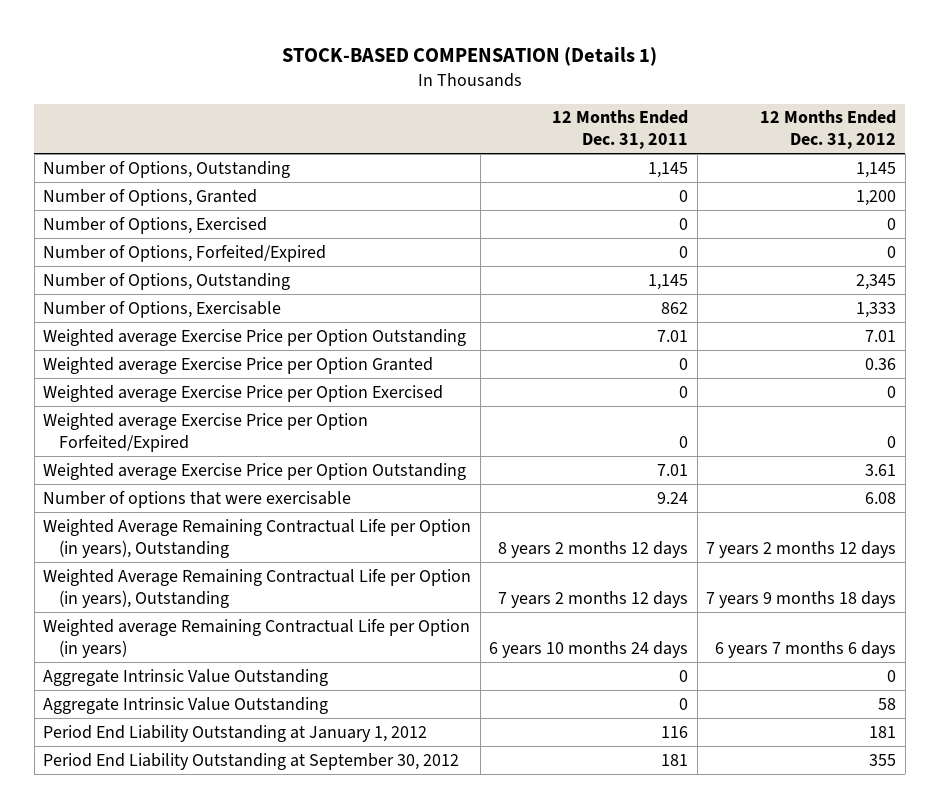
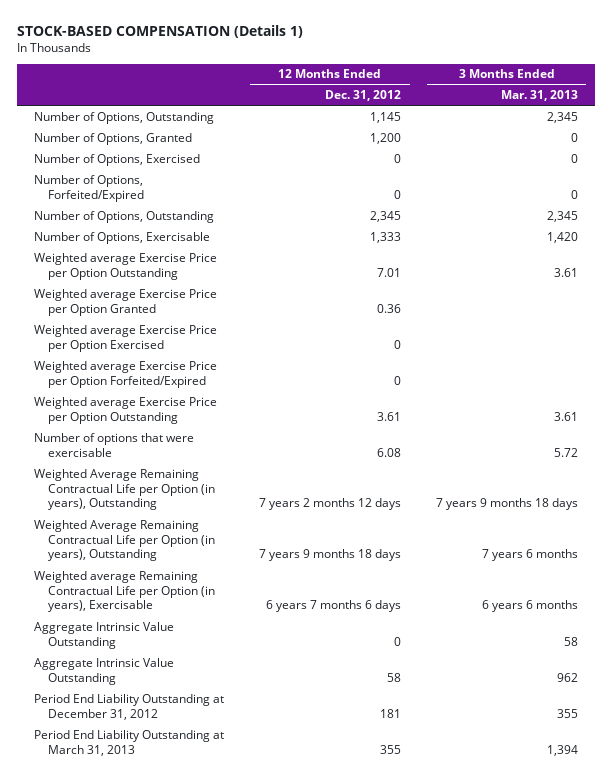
- | 12 Months Ended Dec. 31, 2011 | 12 Months Ended Dec. 31, 2012
+ | 12 Months Ended Dec. 31, 2012 | 3 Months Ended Mar. 31, 2013
- Weighted average Remaining Contractual Life per Option (in years) | 6 years 10 months 24 days | 6 years 7 months 6 days
+ Weighted average Remaining Contractual Life per Option (in years), Exercisable | 6 years 7 months 6 days | 6 years 6 months
- Period End Liability Outstanding at January 1, 2012 | 116 | 181
- Period End Liability Outstanding at September 30, 2012 | 181 | 355
+ Period End Liability Outstanding at December 31, 2012 | 181 | 355
+ Period End Liability Outstanding at March 31, 2013 | 355 | 1,394

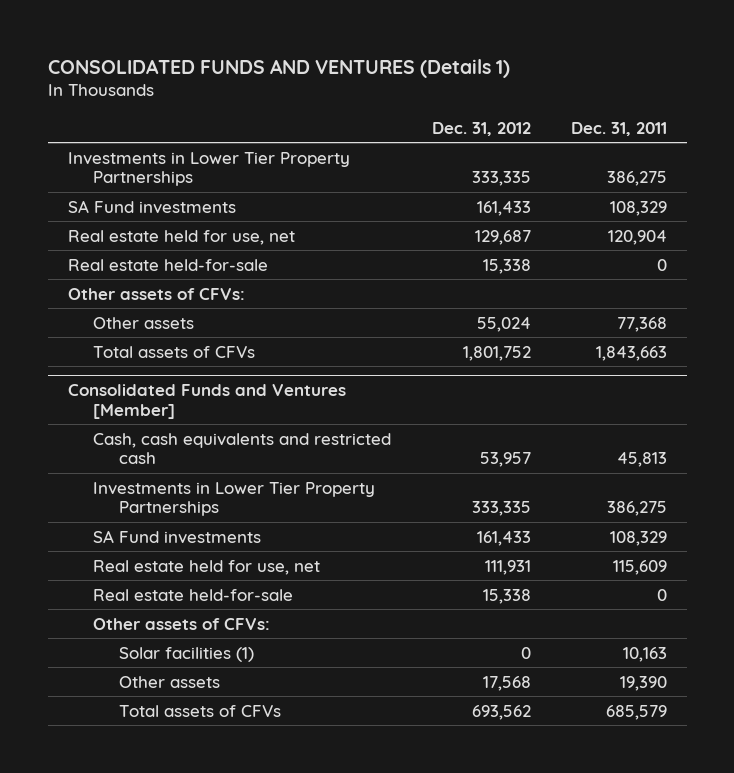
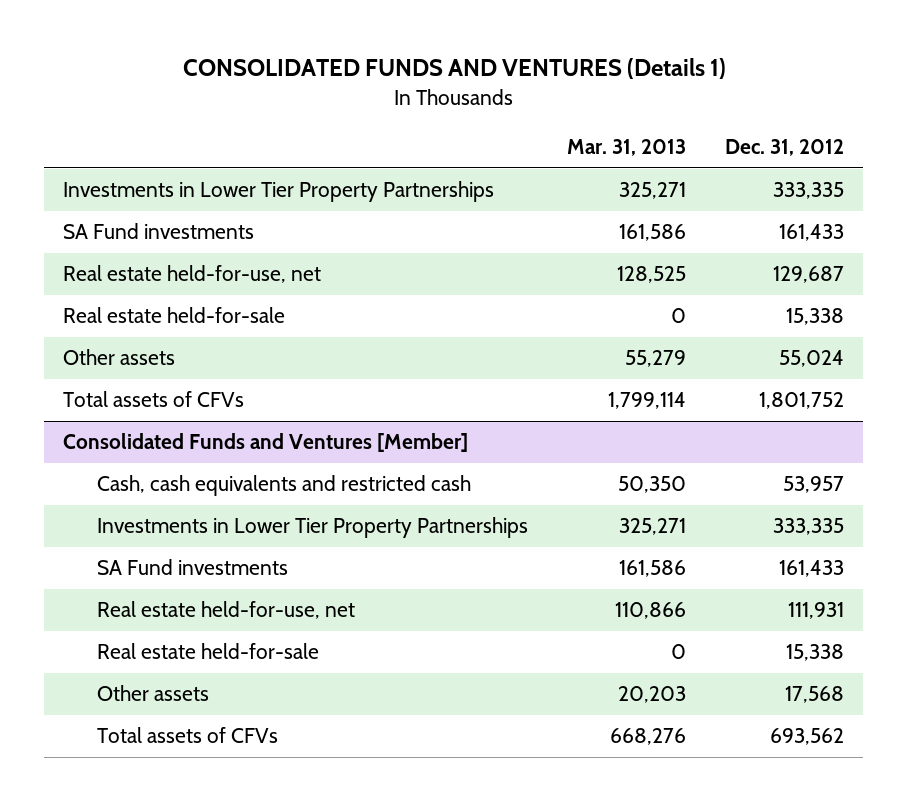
- | Dec. 31, 2012 | Dec. 31, 2011
+ | Mar. 31, 2013 | Dec. 31, 2012
- Real estate held for use, net | 129,687 | 120,904
+ Real estate held-for-use, net | 128,525 | 129,687
- Other assets of CFVs:
@ Consolidated Funds and Ventures [Member]
- Real estate held for use, net | 111,931 | 115,609
+ Real estate held-for-use, net | 110,866 | 111,931
- Other assets of CFVs:
- Solar facilities (1) | 0 | 10,163

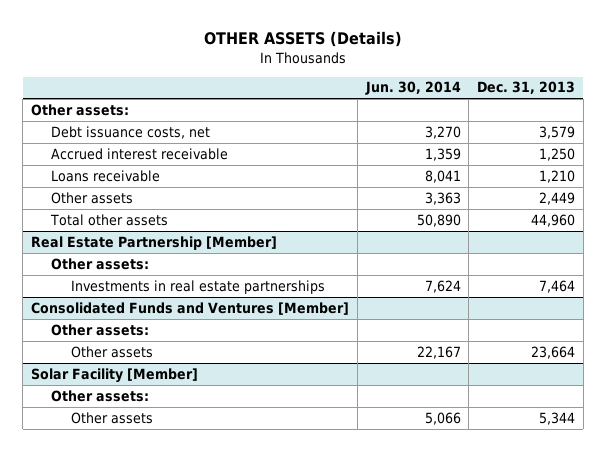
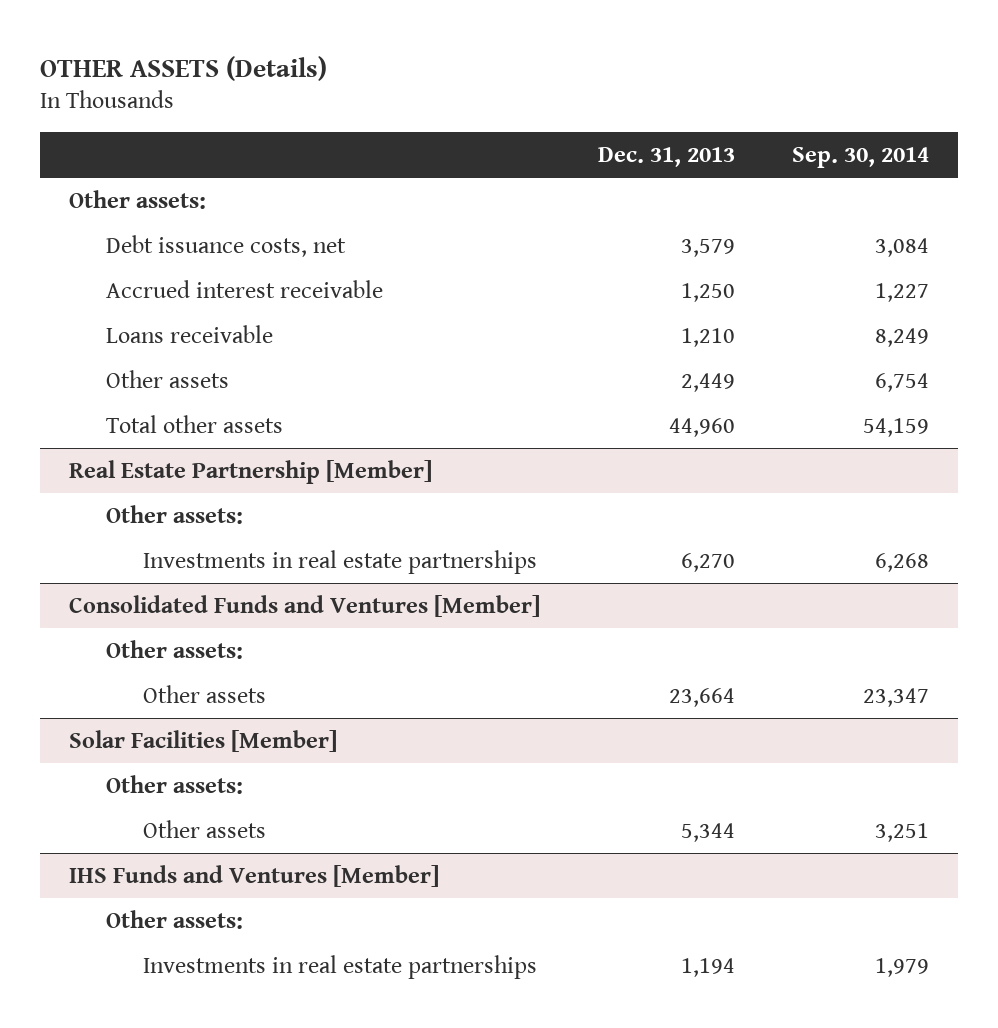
- | Jun. 30, 2014 | Dec. 31, 2013
+ | Dec. 31, 2013 | Sep. 30, 2014
@ Real Estate Partnership [Member]
- Investments in real estate partnerships | 7,624 | 7,464
+ Investments in real estate partnerships | 6,270 | 6,268
- Solar Facility [Member]
+ Solar Facilities [Member]
+ IHS Funds and Ventures [Member]
+ Other assets:
+ Investments in real estate partnerships | 1,194 | 1,979

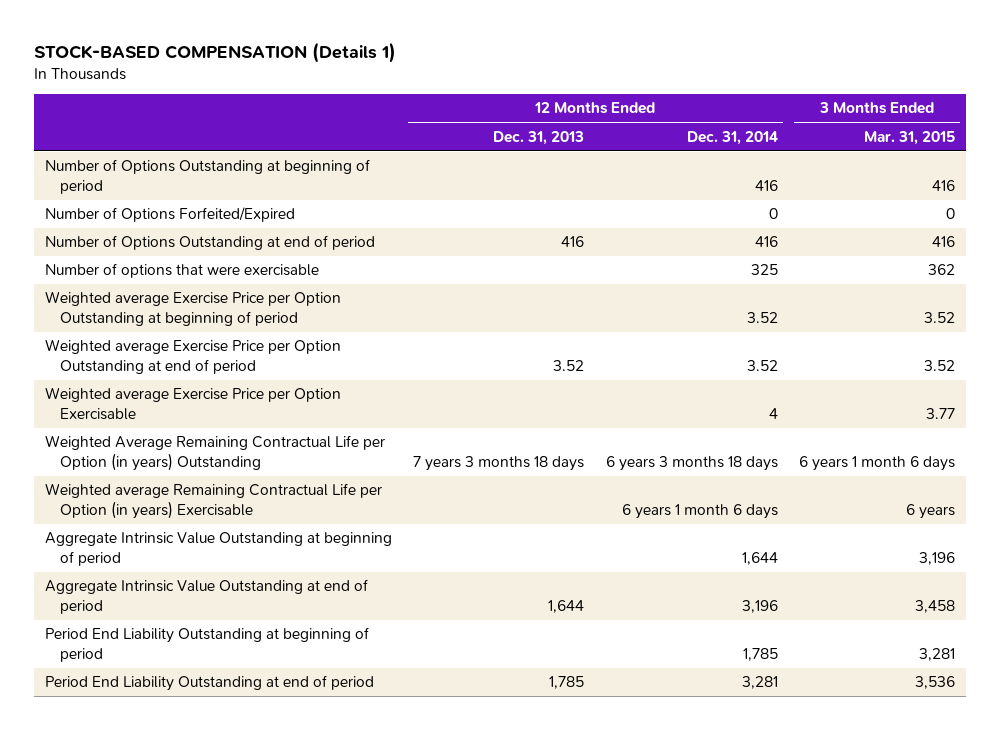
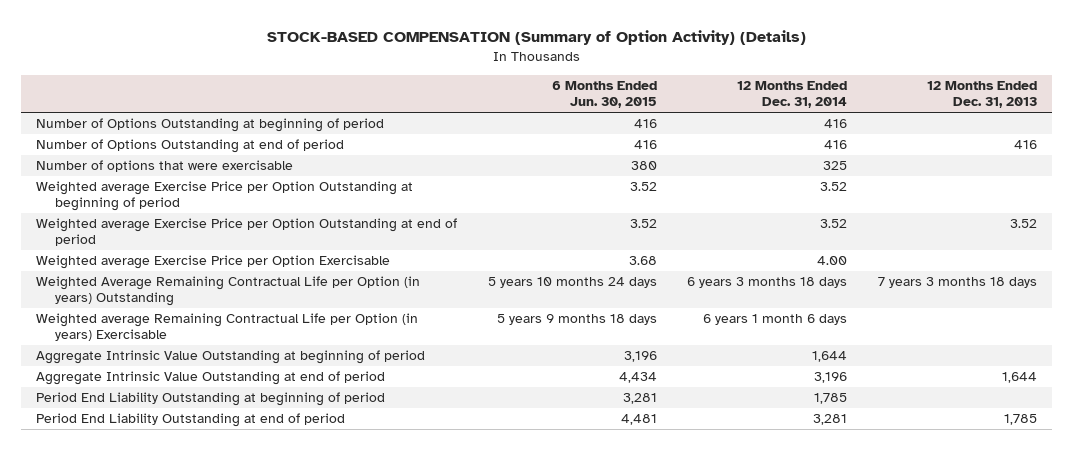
- STOCK-BASED COMPENSATION (Details 1)
+ STOCK-BASED COMPENSATION (Summary of Option Activity) (Details)
- | 12 Months Ended Dec. 31, 2013 | 12 Months Ended Dec. 31, 2014 | 3 Months Ended Mar. 31, 2015
+ | 6 Months Ended Jun. 30, 2015 | 12 Months Ended Dec. 31, 2014 | 12 Months Ended Dec. 31, 2013
- Number of Options Forfeited/Expired | | 0 | 0
- Weighted average Exercise Price per Option Exercisable | | 4 | 3.77
+ Weighted average Exercise Price per Option Exercisable | 3.68 | 4.00 |

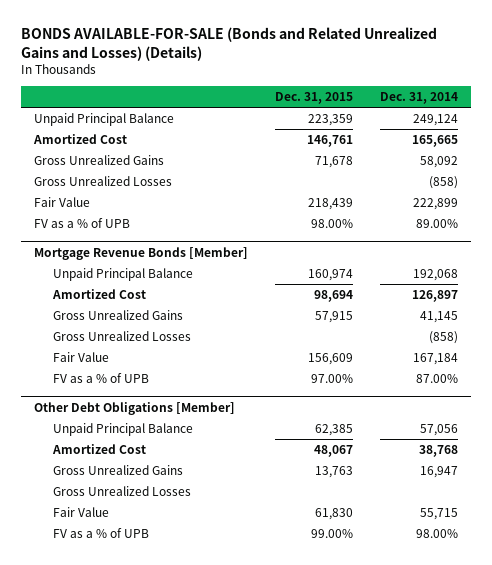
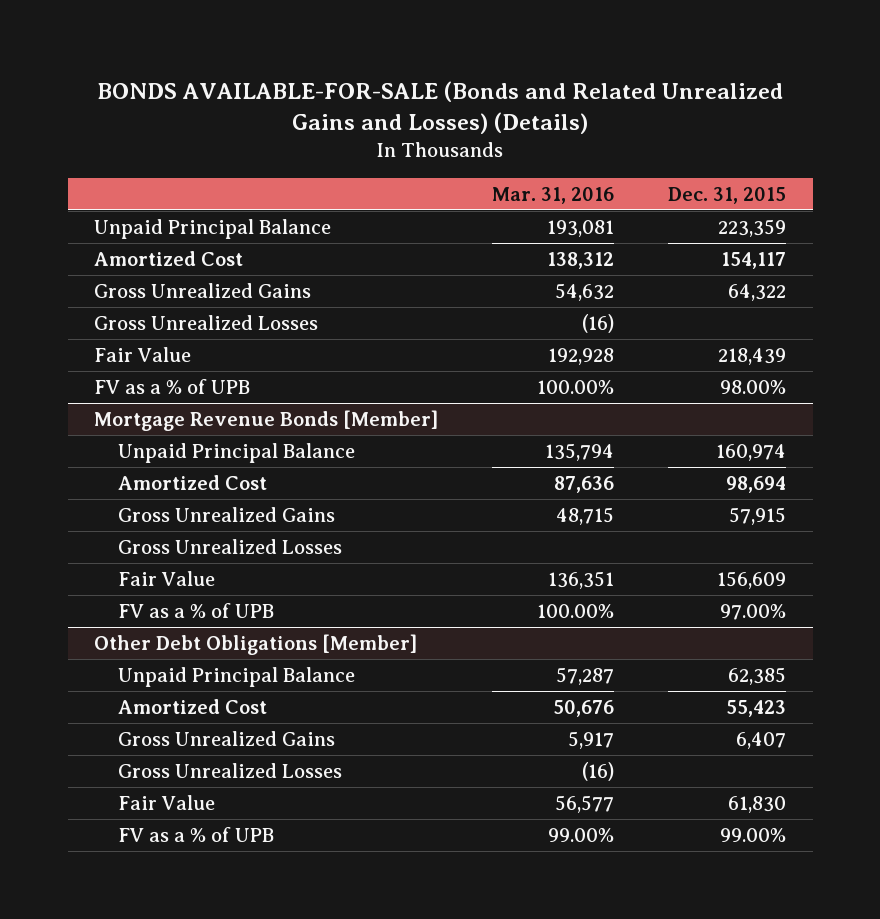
- | Dec. 31, 2015 | Dec. 31, 2014
+ | Mar. 31, 2016 | Dec. 31, 2015
- Amortized Cost | 146,761 | 165,665
- Gross Unrealized Gains | 71,678 | 58,092
+ Amortized Cost | 138,312 | 154,117
+ Gross Unrealized Gains | 54,632 | 64,322
@ Other Debt Obligations [Member]
- Amortized Cost | 48,067 | 38,768
- Gross Unrealized Gains | 13,763 | 16,947
+ Amortized Cost | 50,676 | 55,423
+ Gross Unrealized Gains | 5,917 | 6,407

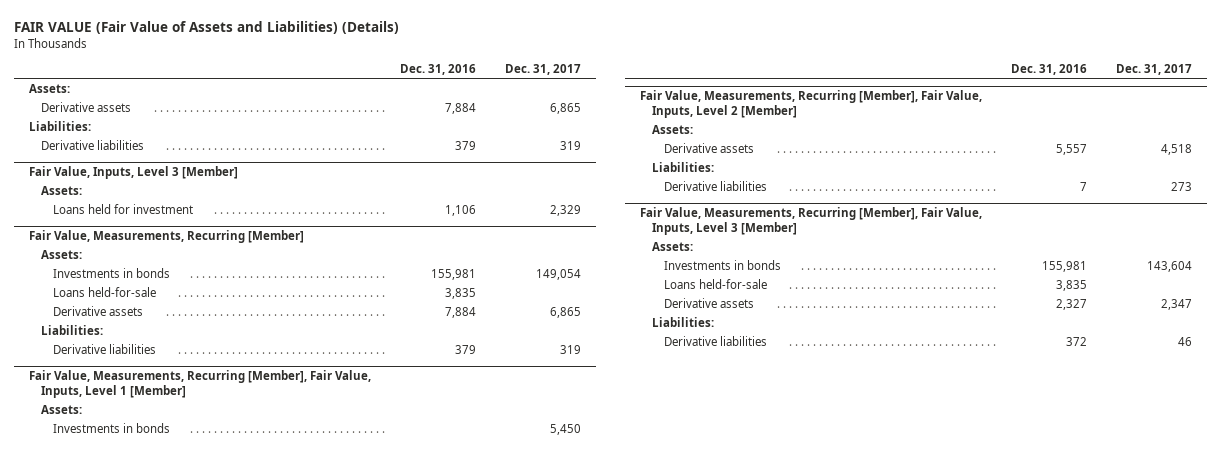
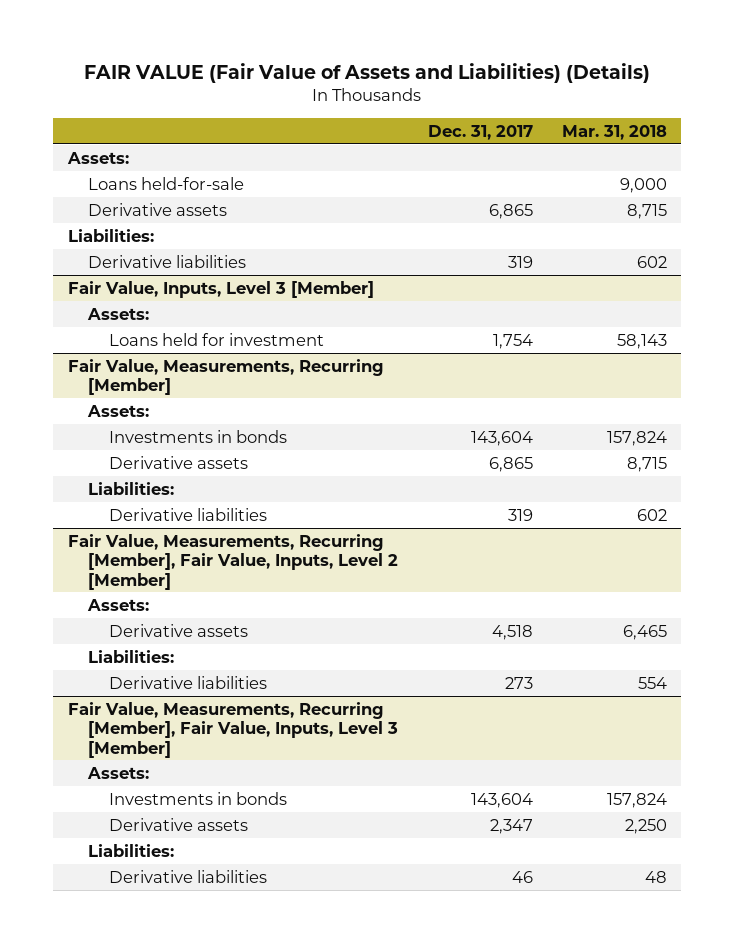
- | Dec. 31, 2016 | Dec. 31, 2017
+ | Dec. 31, 2017 | Mar. 31, 2018
+ Loans held-for-sale | | 9,000
@ Fair Value, Inputs, Level 3 [Member]
- Loans held for investment | 1,106 | 2,329
+ Loans held for investment | 1,754 | 58,143
@ Fair Value, Measurements, Recurring [Member]
- Investments in bonds | 155,981 | 149,054
- Loans held-for-sale | 3,835 |
+ Investments in bonds | 143,604 | 157,824
- Fair Value, Measurements, Recurring [Member], Fair Value, Inputs, Level 1 [Member]
- Assets:
- Investments in bonds | | 5,450
@ Fair Value, Measurements, Recurring [Member], Fair Value, Inputs, Level 3 [Member]
- Loans held-for-sale | 3,835 |

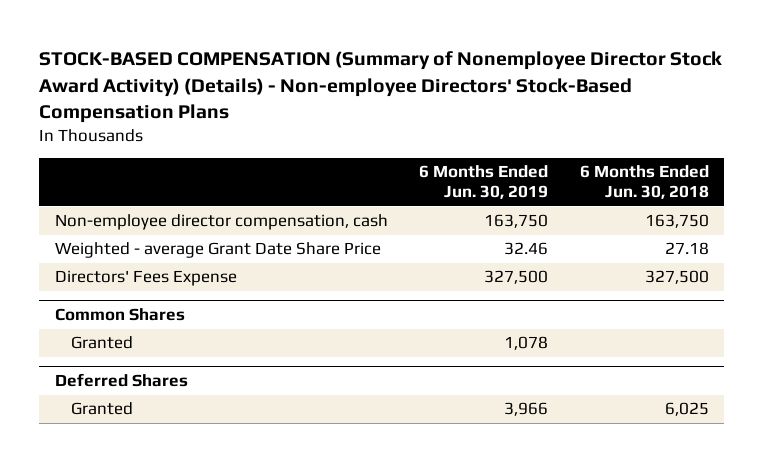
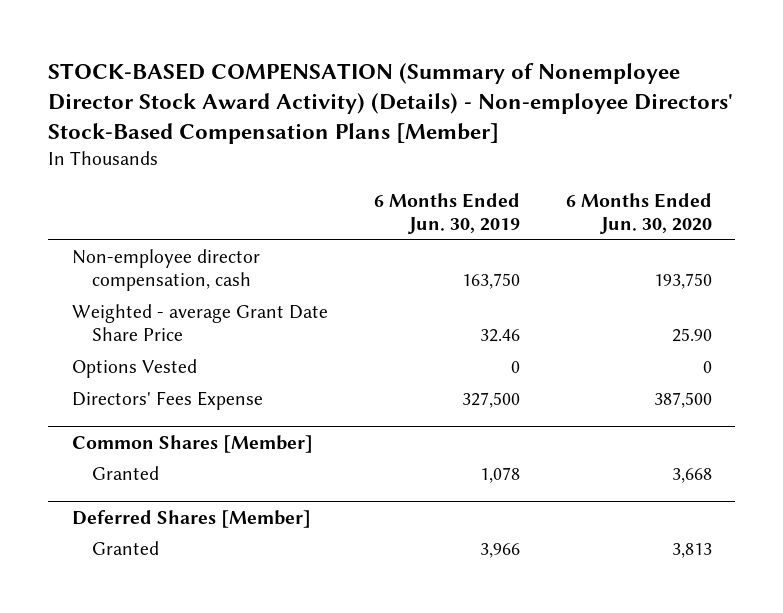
- STOCK-BASED COMPENSATION (Summary of Nonemployee Director Stock Award Activity) (Details) - Non-employee Directors' Stock-Based Compensation Plans
+ STOCK-BASED COMPENSATION (Summary of Nonemployee Director Stock Award Activity) (Details) - Non-employee Directors' Stock-Based Compensation Plans [Member]
- | 6 Months Ended Jun. 30, 2019 | 6 Months Ended Jun. 30, 2018
+ | 6 Months Ended Jun. 30, 2019 | 6 Months Ended Jun. 30, 2020
+ Options Vested | 0 | 0
- Common Shares
+ Common Shares [Member]
- Deferred Shares
+ Deferred Shares [Member]

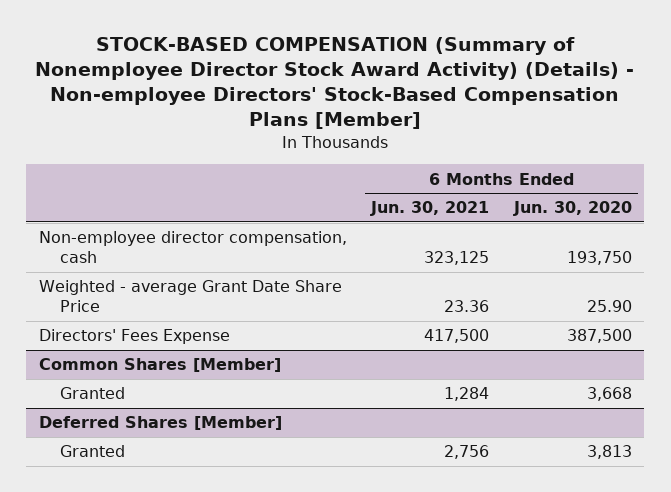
- | 6 Months Ended Jun. 30, 2019 | 6 Months Ended Jun. 30, 2020
+ | 6 Months Ended Jun. 30, 2021 | 6 Months Ended Jun. 30, 2020
- Options Vested | 0 | 0

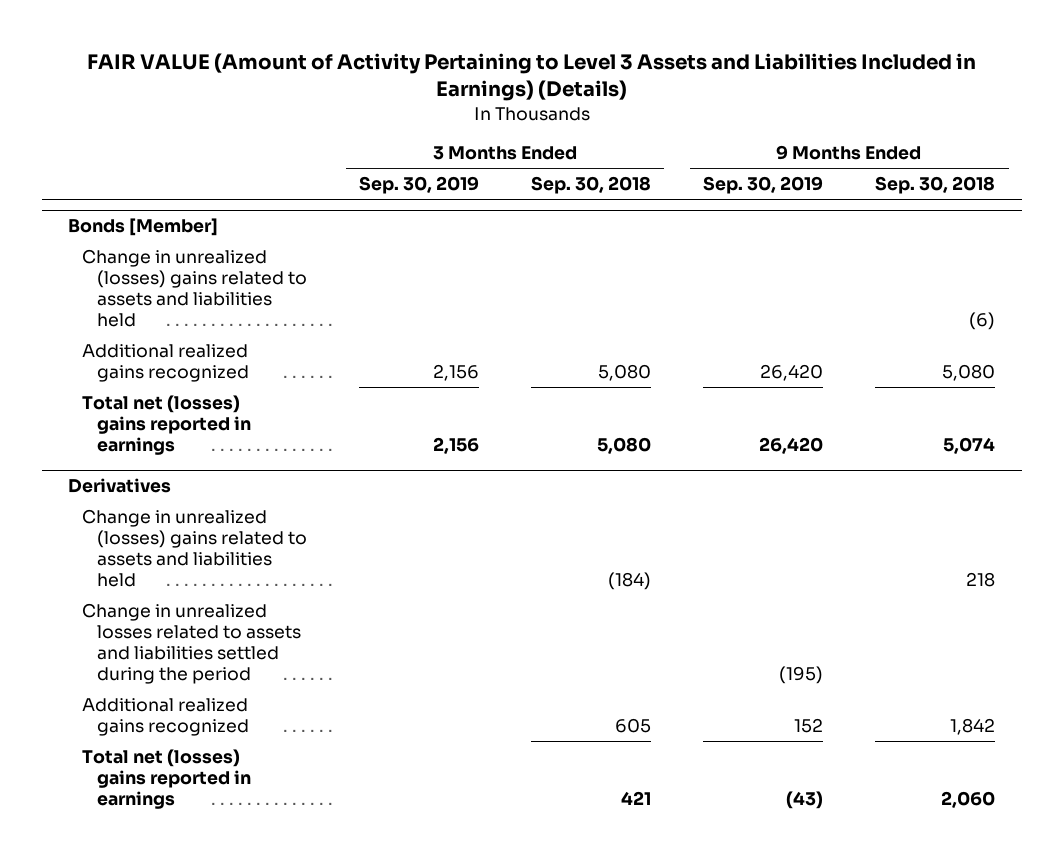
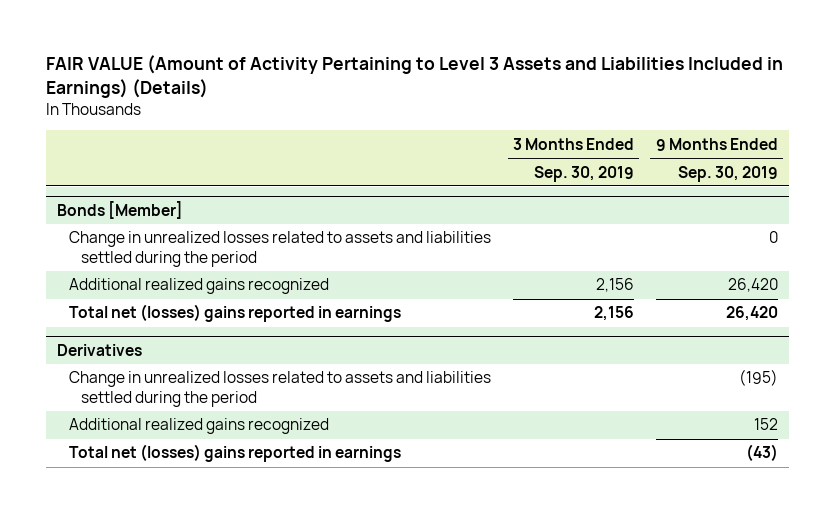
- | 3 Months Ended Sep. 30, 2019 | 3 Months Ended Sep. 30, 2018 | 9 Months Ended Sep. 30, 2019 | 9 Months Ended Sep. 30, 2018
+ | 3 Months Ended Sep. 30, 2019 | 9 Months Ended Sep. 30, 2019
@ Bonds [Member]
- Change in unrealized (losses) gains related to assets and liabilities held | | | | (6)
+ Change in unrealized losses related to assets and liabilities settled during the period | | 0
@ Derivatives
- Change in unrealized (losses) gains related to assets and liabilities held | | (184) | | 218

